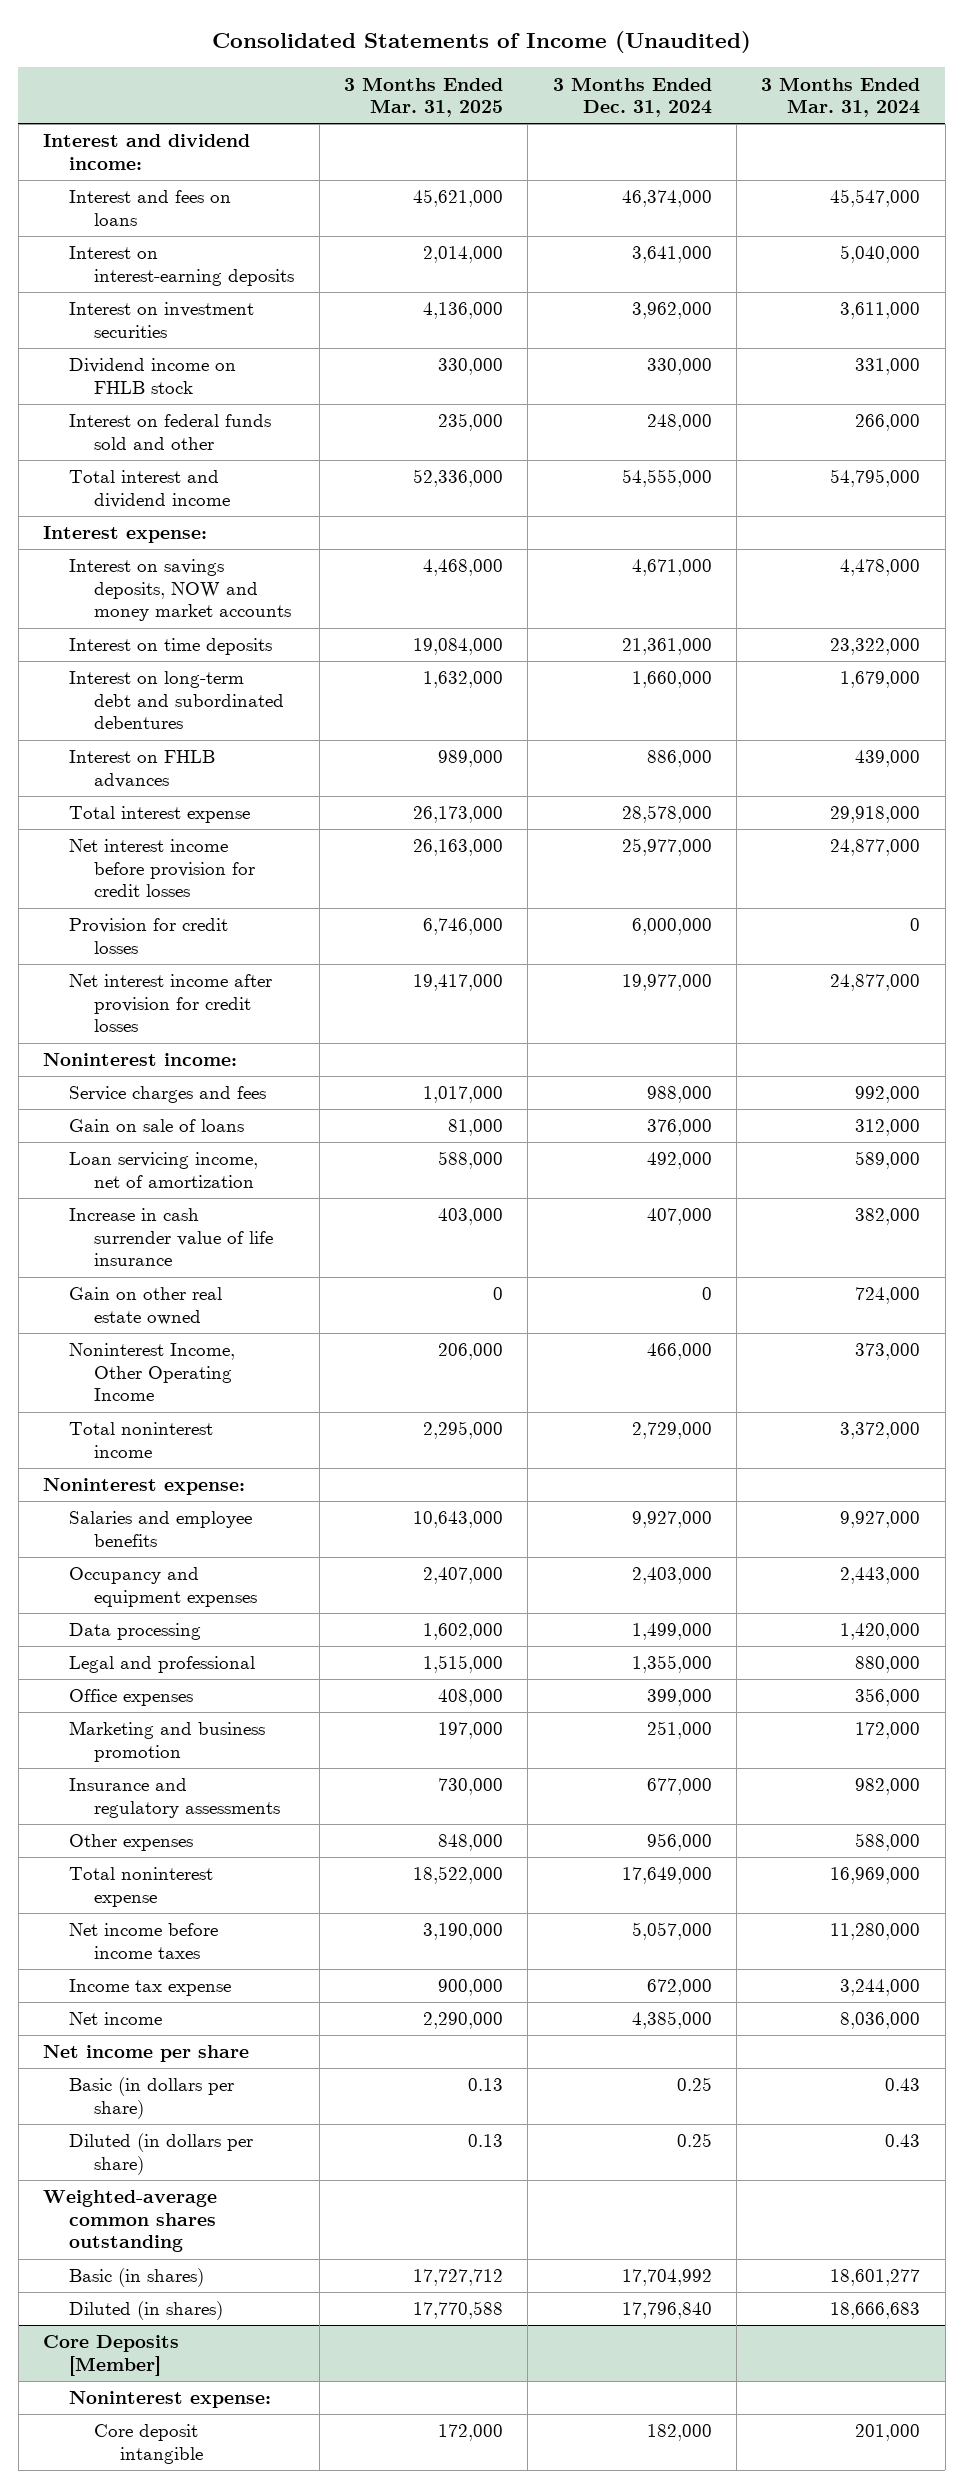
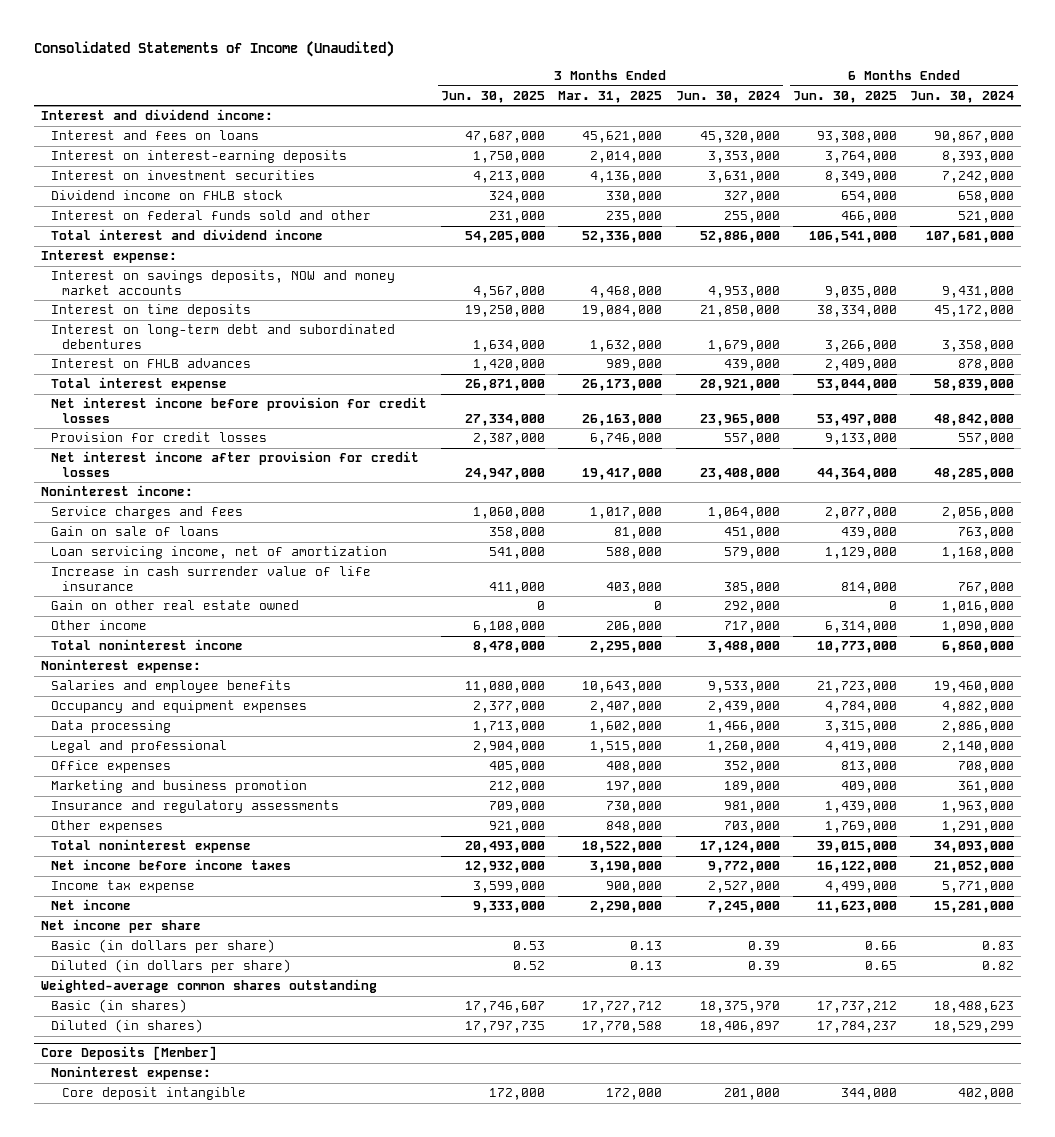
- | 3 Months Ended Mar. 31, 2025 | 3 Months Ended Dec. 31, 2024 | 3 Months Ended Mar. 31, 2024
+ | 3 Months Ended Jun. 30, 2025 | 3 Months Ended Mar. 31, 2025 | 3 Months Ended Jun. 30, 2024 | 6 Months Ended Jun. 30, 2025 | 6 Months Ended Jun. 30, 2024
- Noninterest Income, Other Operating Income | 206,000 | 466,000 | 373,000
+ Other income | 6,108,000 | 206,000 | 717,000 | 6,314,000 | 1,090,000

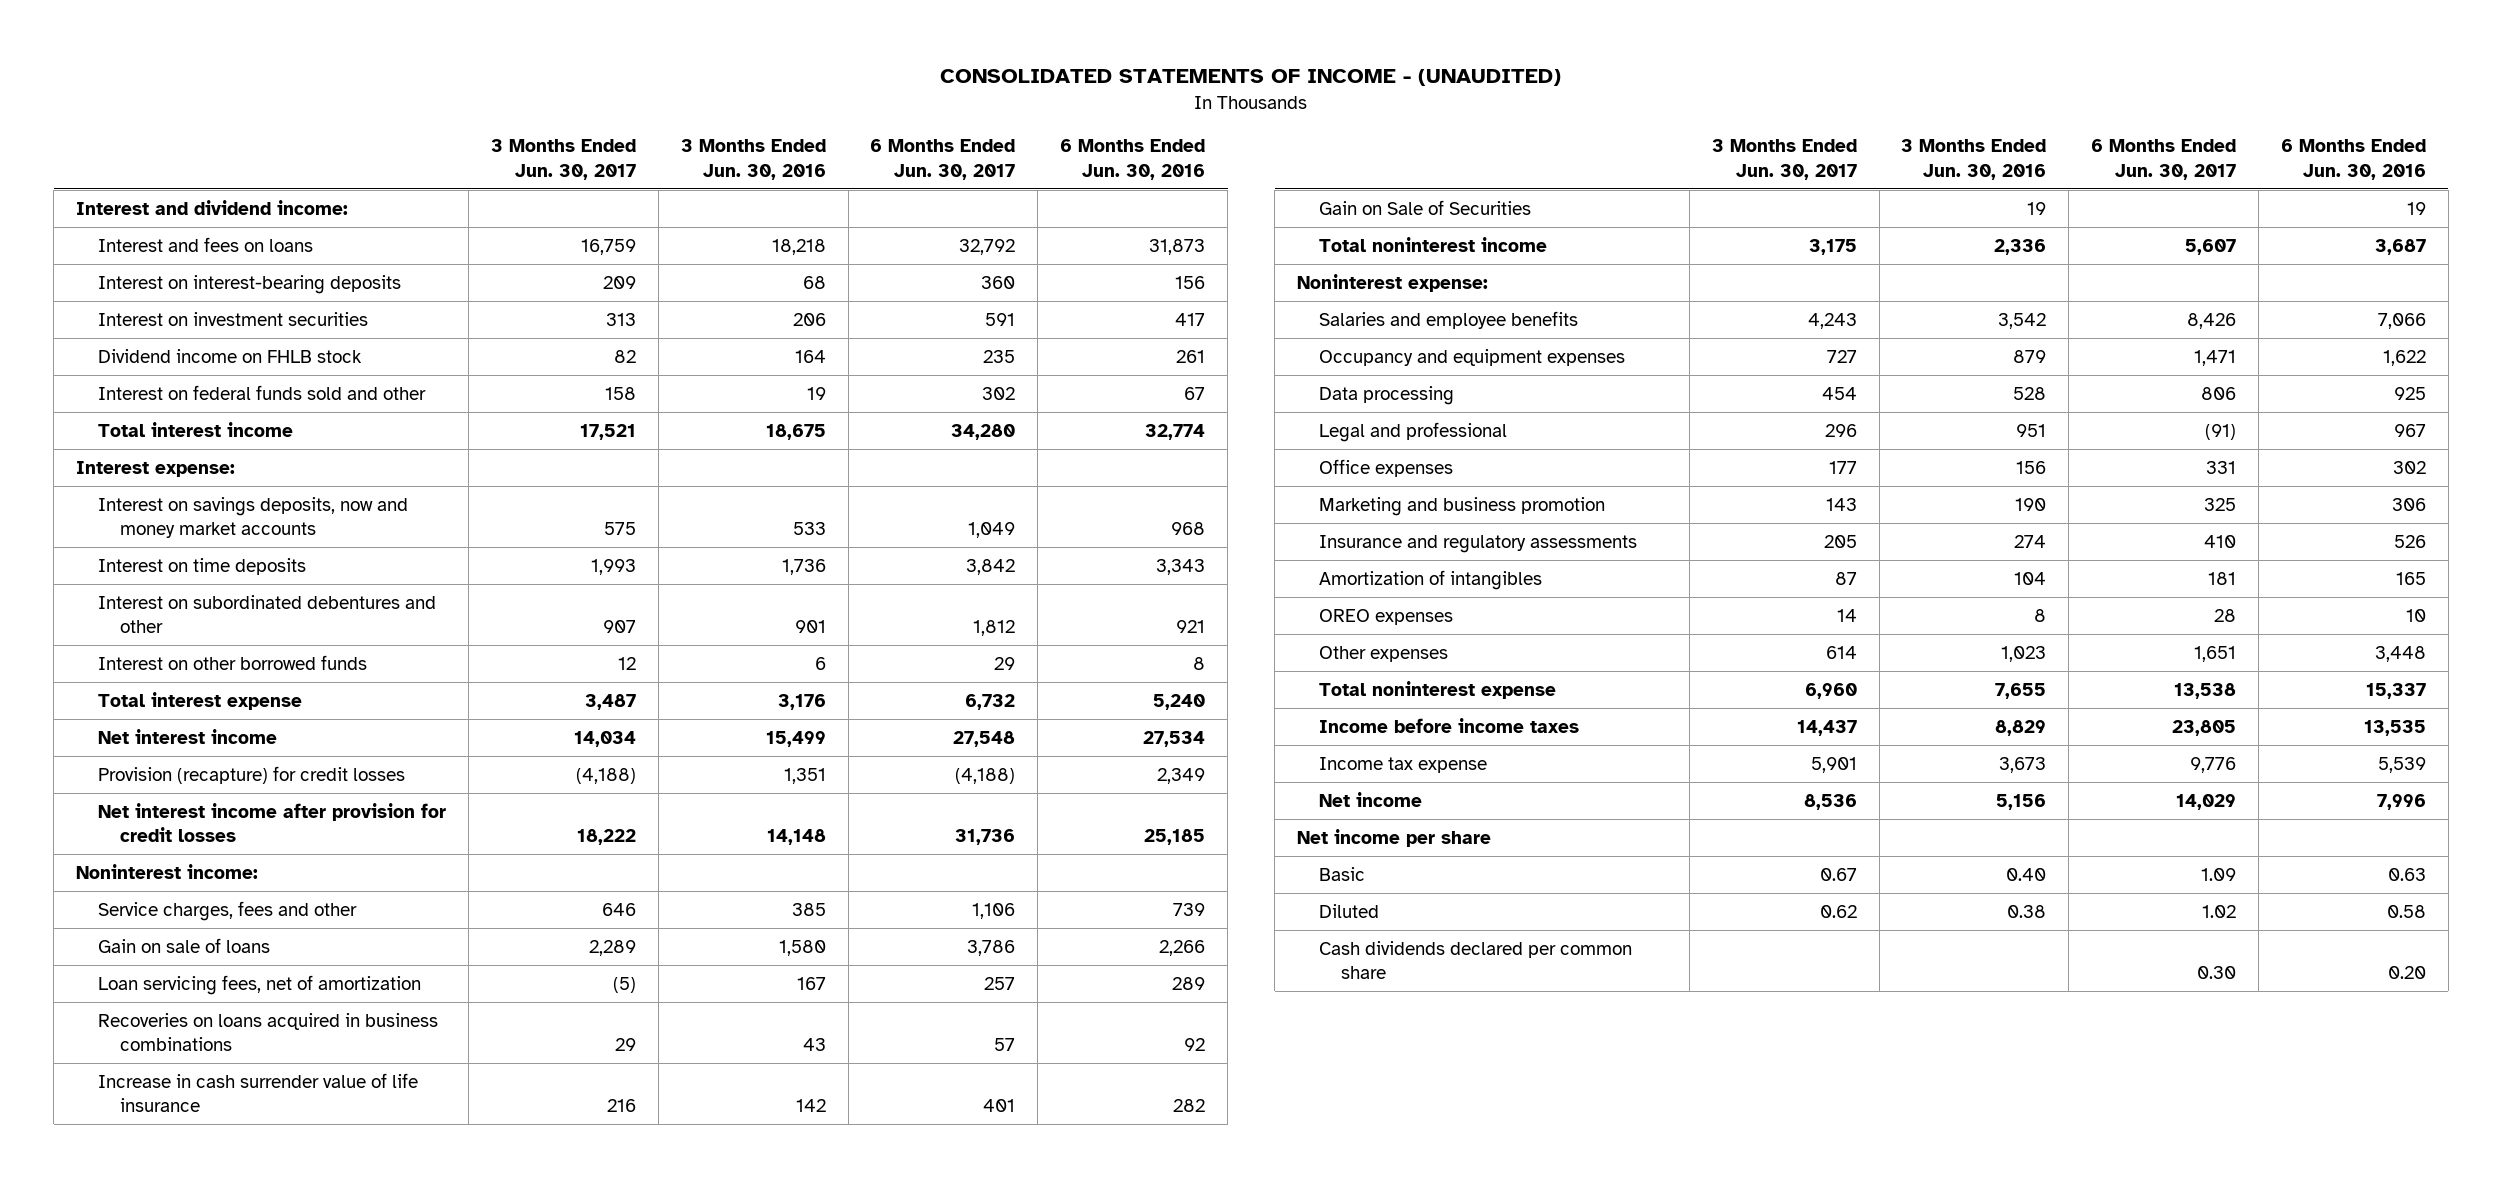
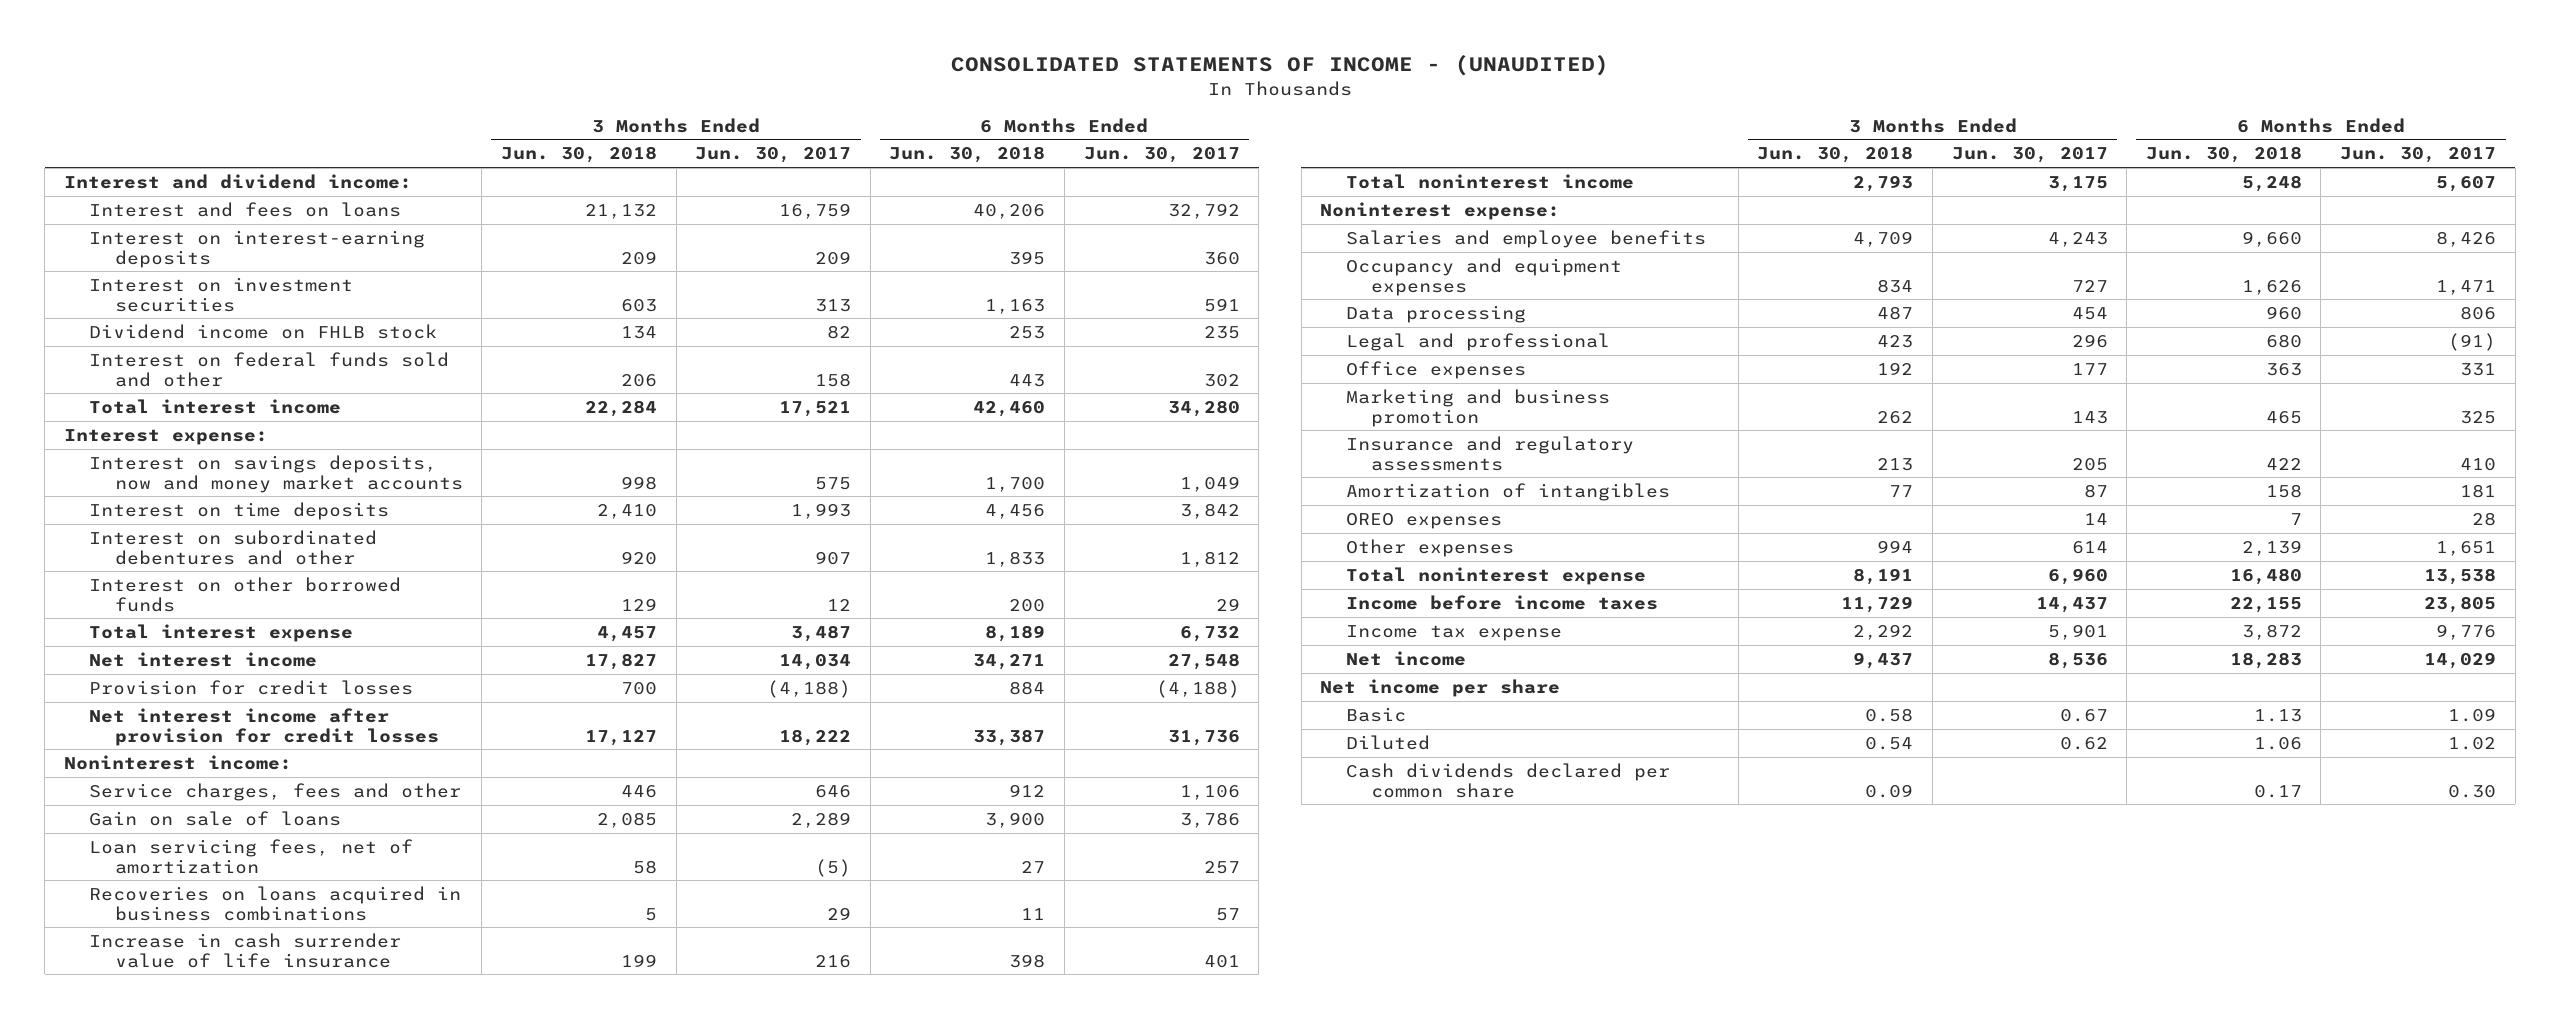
- | 3 Months Ended Jun. 30, 2017 | 3 Months Ended Jun. 30, 2016 | 6 Months Ended Jun. 30, 2017 | 6 Months Ended Jun. 30, 2016
+ | 3 Months Ended Jun. 30, 2018 | 3 Months Ended Jun. 30, 2017 | 6 Months Ended Jun. 30, 2018 | 6 Months Ended Jun. 30, 2017
- Interest on interest-bearing deposits | 209 | 68 | 360 | 156
+ Interest on interest-earning deposits | 209 | 209 | 395 | 360
- Provision (recapture) for credit losses | (4,188) | 1,351 | (4,188) | 2,349
+ Provision for credit losses | 700 | (4,188) | 884 | (4,188)
- Gain on Sale of Securities | | 19 | | 19

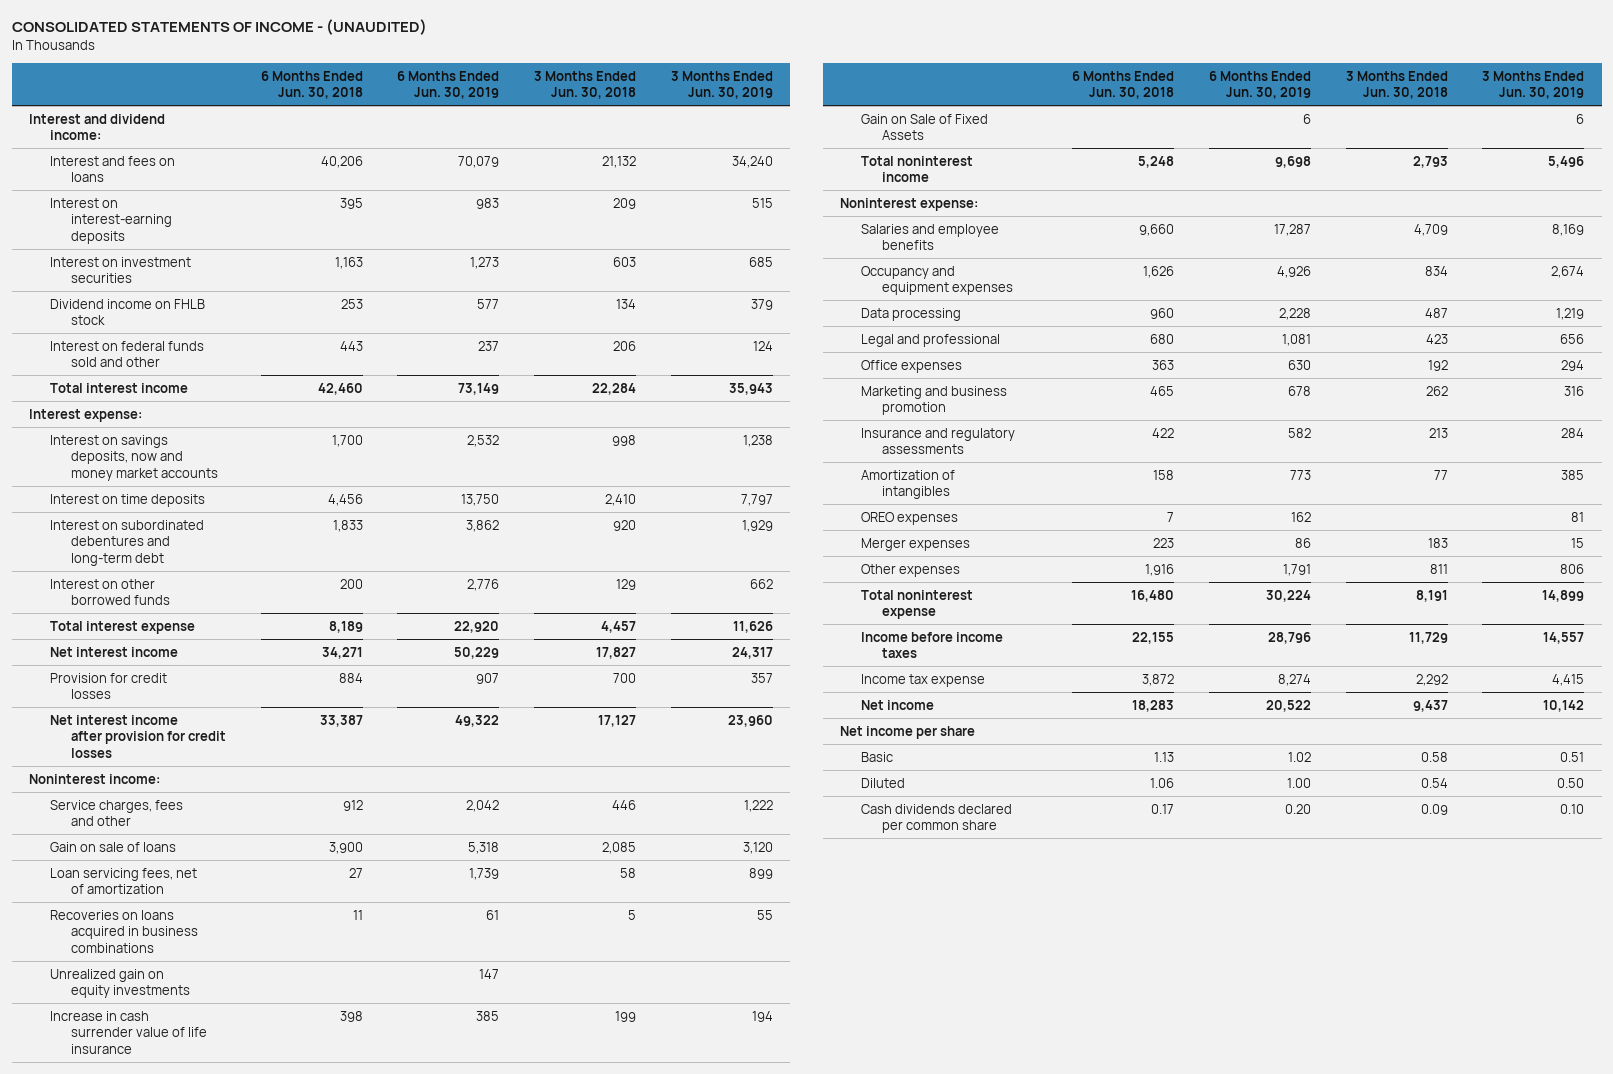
- | 3 Months Ended Jun. 30, 2018 | 3 Months Ended Jun. 30, 2017 | 6 Months Ended Jun. 30, 2018 | 6 Months Ended Jun. 30, 2017
+ | 6 Months Ended Jun. 30, 2018 | 6 Months Ended Jun. 30, 2019 | 3 Months Ended Jun. 30, 2018 | 3 Months Ended Jun. 30, 2019
- Interest on subordinated debentures and other | 920 | 907 | 1,833 | 1,812
+ Interest on subordinated debentures and long-term debt | 1,833 | 3,862 | 920 | 1,929
+ Unrealized gain on equity investments | | 147 | |
+ Gain on Sale of Fixed Assets | | 6 | | 6
- Other expenses | 994 | 614 | 2,139 | 1,651
+ Merger expenses | 223 | 86 | 183 | 15
+ Other expenses | 1,916 | 1,791 | 811 | 806

